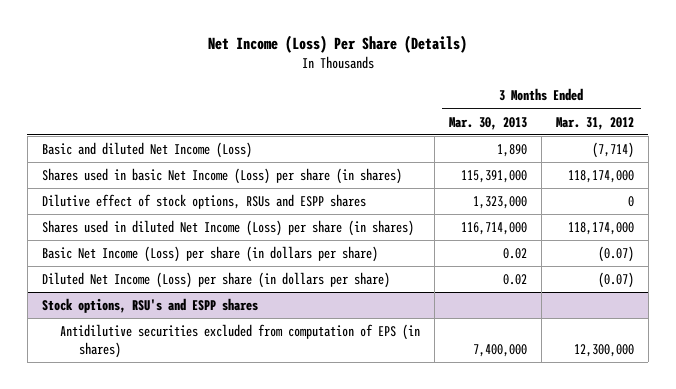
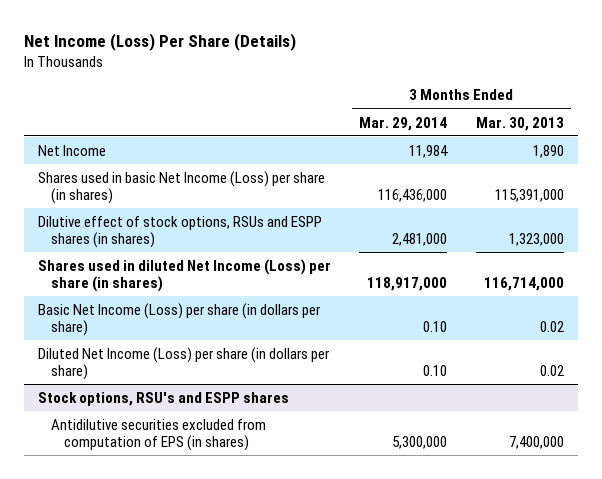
- | 3 Months Ended Mar. 30, 2013 | 3 Months Ended Mar. 31, 2012
+ | 3 Months Ended Mar. 29, 2014 | 3 Months Ended Mar. 30, 2013
- Basic and diluted Net Income (Loss) | 1,890 | (7,714)
+ Net Income | 11,984 | 1,890
- Dilutive effect of stock options, RSUs and ESPP shares | 1,323,000 | 0
+ Dilutive effect of stock options, RSUs and ESPP shares (in shares) | 2,481,000 | 1,323,000

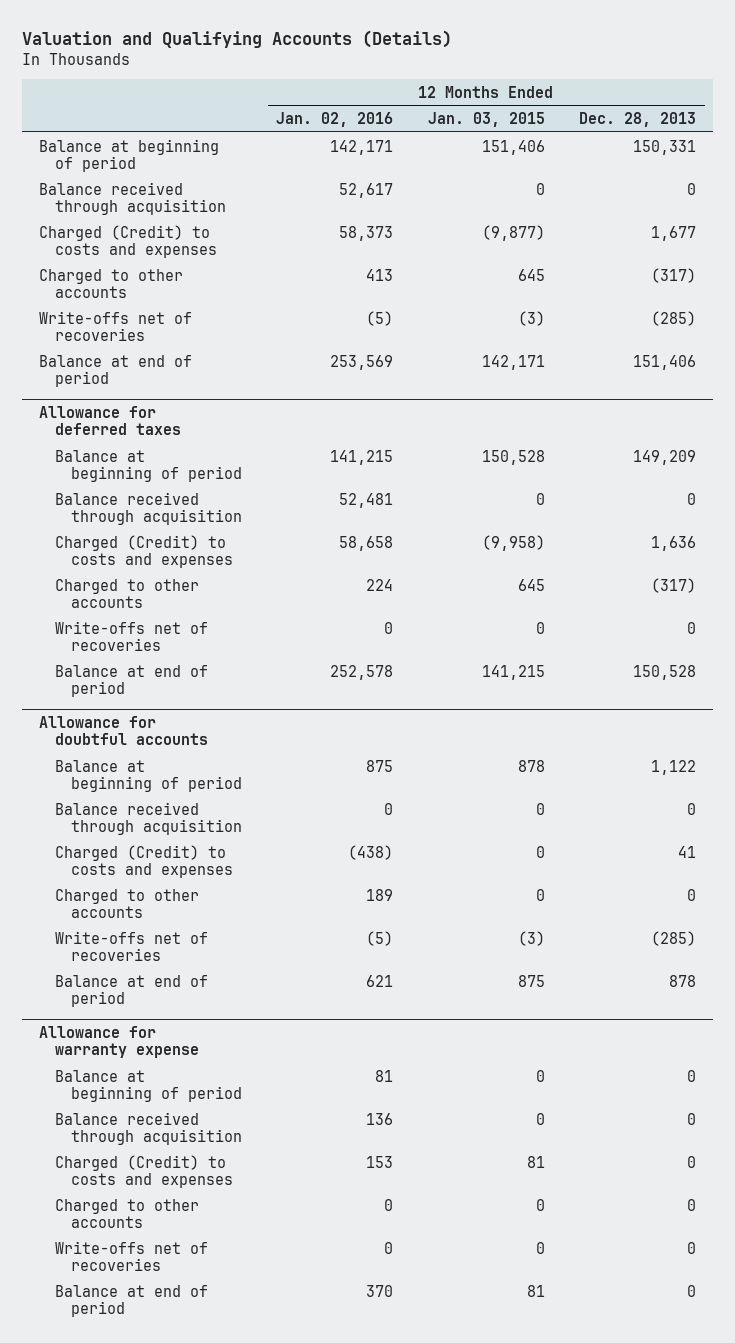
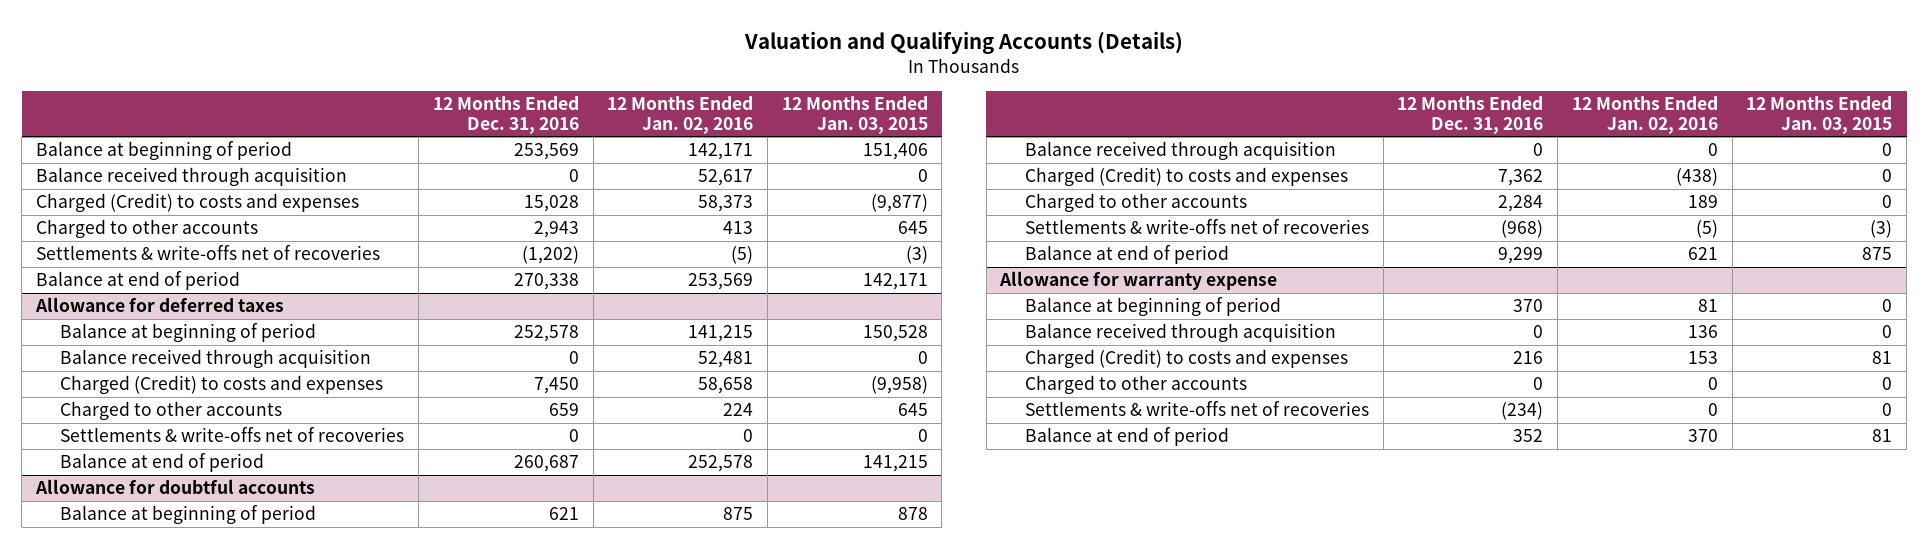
- | 12 Months Ended Jan. 02, 2016 | 12 Months Ended Jan. 03, 2015 | 12 Months Ended Dec. 28, 2013
+ | 12 Months Ended Dec. 31, 2016 | 12 Months Ended Jan. 02, 2016 | 12 Months Ended Jan. 03, 2015
- Write-offs net of recoveries | (5) | (3) | (285)
+ Settlements & write-offs net of recoveries | (1,202) | (5) | (3)
@ Allowance for deferred taxes
- Write-offs net of recoveries | 0 | 0 | 0
+ Settlements & write-offs net of recoveries | 0 | 0 | 0
@ Allowance for doubtful accounts
- Write-offs net of recoveries | (5) | (3) | (285)
+ Settlements & write-offs net of recoveries | (968) | (5) | (3)
@ Allowance for warranty expense
- Write-offs net of recoveries | 0 | 0 | 0
+ Settlements & write-offs net of recoveries | (234) | 0 | 0

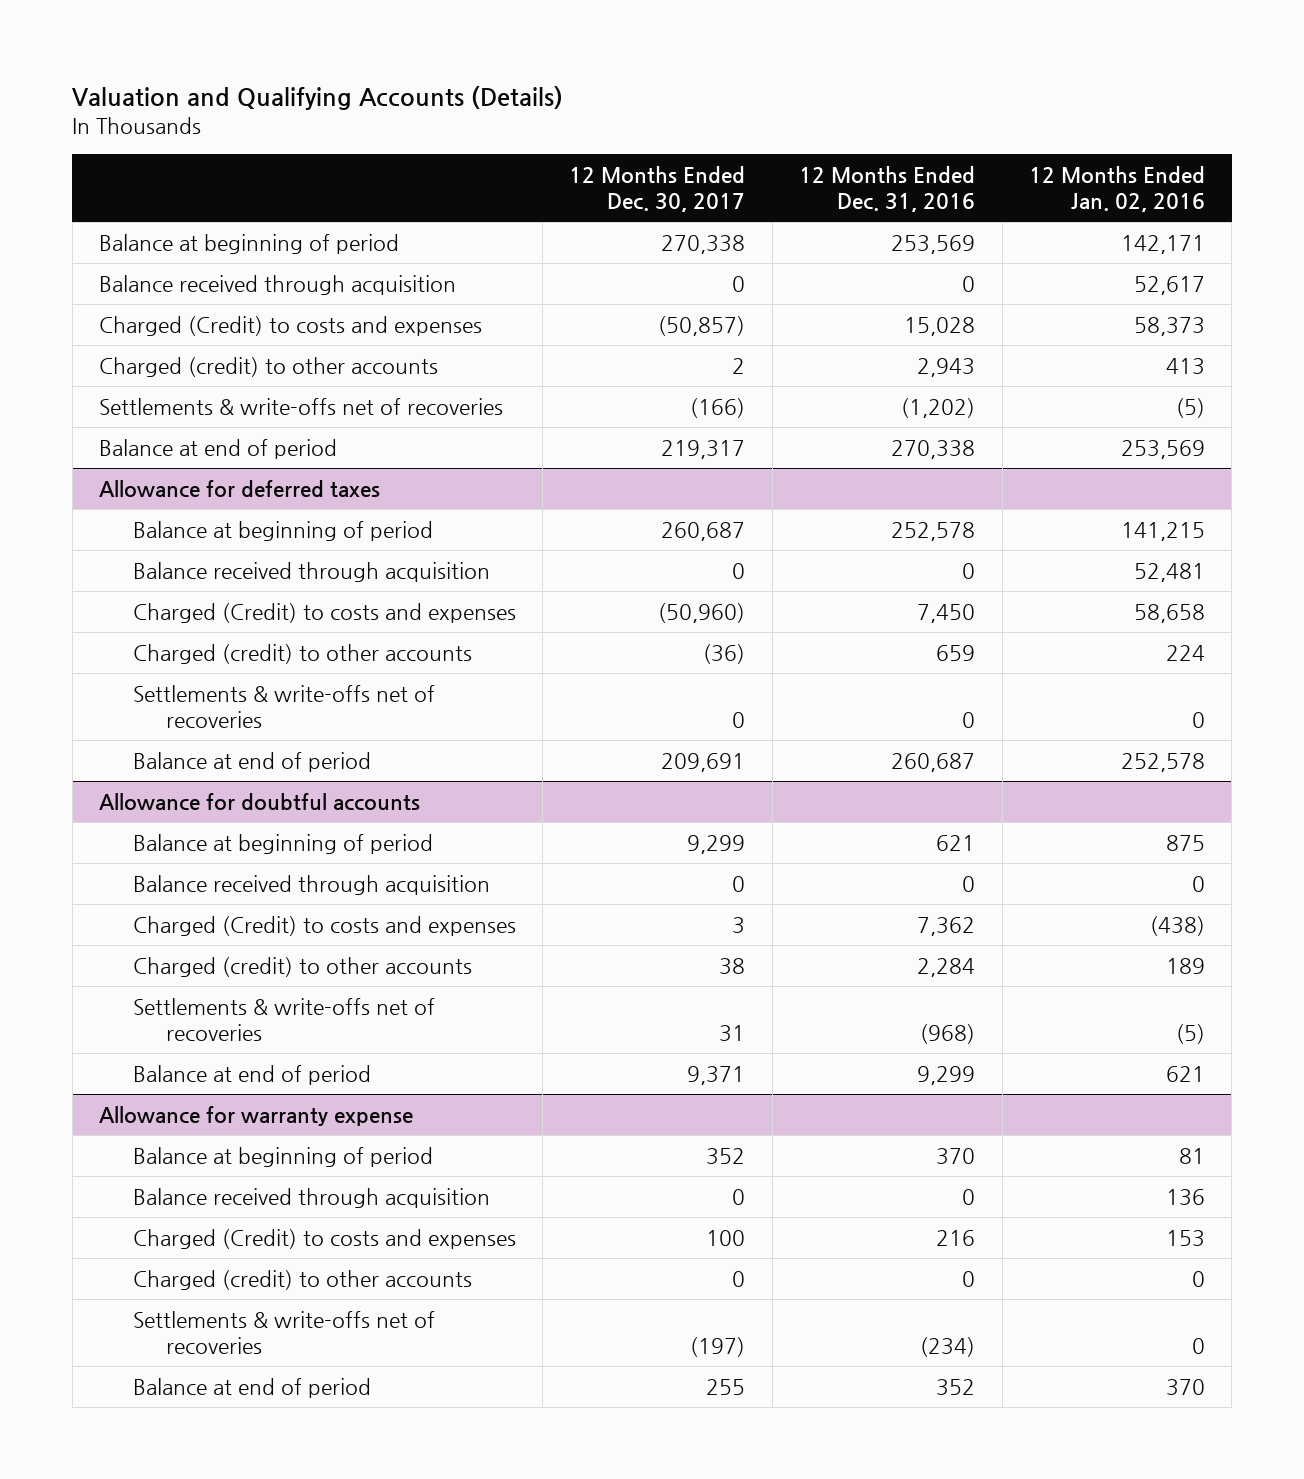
- | 12 Months Ended Dec. 31, 2016 | 12 Months Ended Jan. 02, 2016 | 12 Months Ended Jan. 03, 2015
+ | 12 Months Ended Dec. 30, 2017 | 12 Months Ended Dec. 31, 2016 | 12 Months Ended Jan. 02, 2016
- Charged to other accounts | 2,943 | 413 | 645
+ Charged (credit) to other accounts | 2 | 2,943 | 413
@ Allowance for deferred taxes
- Charged to other accounts | 659 | 224 | 645
+ Charged (credit) to other accounts | (36) | 659 | 224
@ Allowance for doubtful accounts
- Charged to other accounts | 2,284 | 189 | 0
+ Charged (credit) to other accounts | 38 | 2,284 | 189
@ Allowance for warranty expense
- Charged to other accounts | 0 | 0 | 0
+ Charged (credit) to other accounts | 0 | 0 | 0

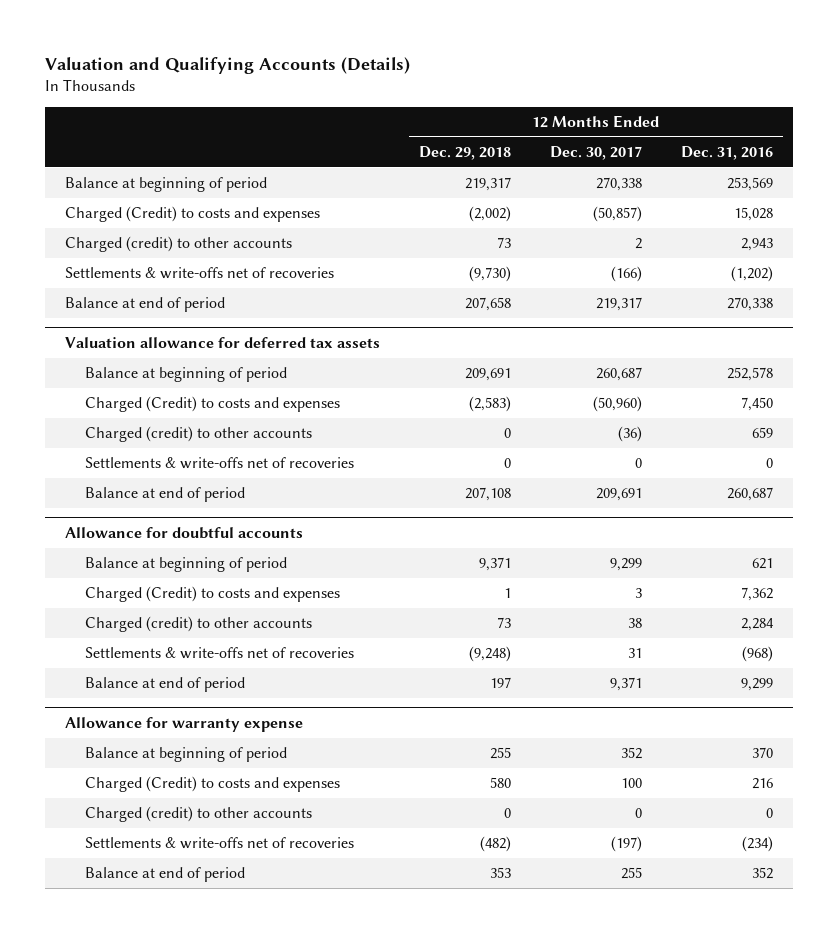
- | 12 Months Ended Dec. 30, 2017 | 12 Months Ended Dec. 31, 2016 | 12 Months Ended Jan. 02, 2016
+ | 12 Months Ended Dec. 29, 2018 | 12 Months Ended Dec. 30, 2017 | 12 Months Ended Dec. 31, 2016
- Balance received through acquisition | 0 | 0 | 52,617
- Allowance for deferred taxes
+ Valuation allowance for deferred tax assets
- Balance received through acquisition | 0 | 0 | 52,481
@ Allowance for doubtful accounts
- Balance received through acquisition | 0 | 0 | 0
@ Allowance for warranty expense
- Balance received through acquisition | 0 | 0 | 136

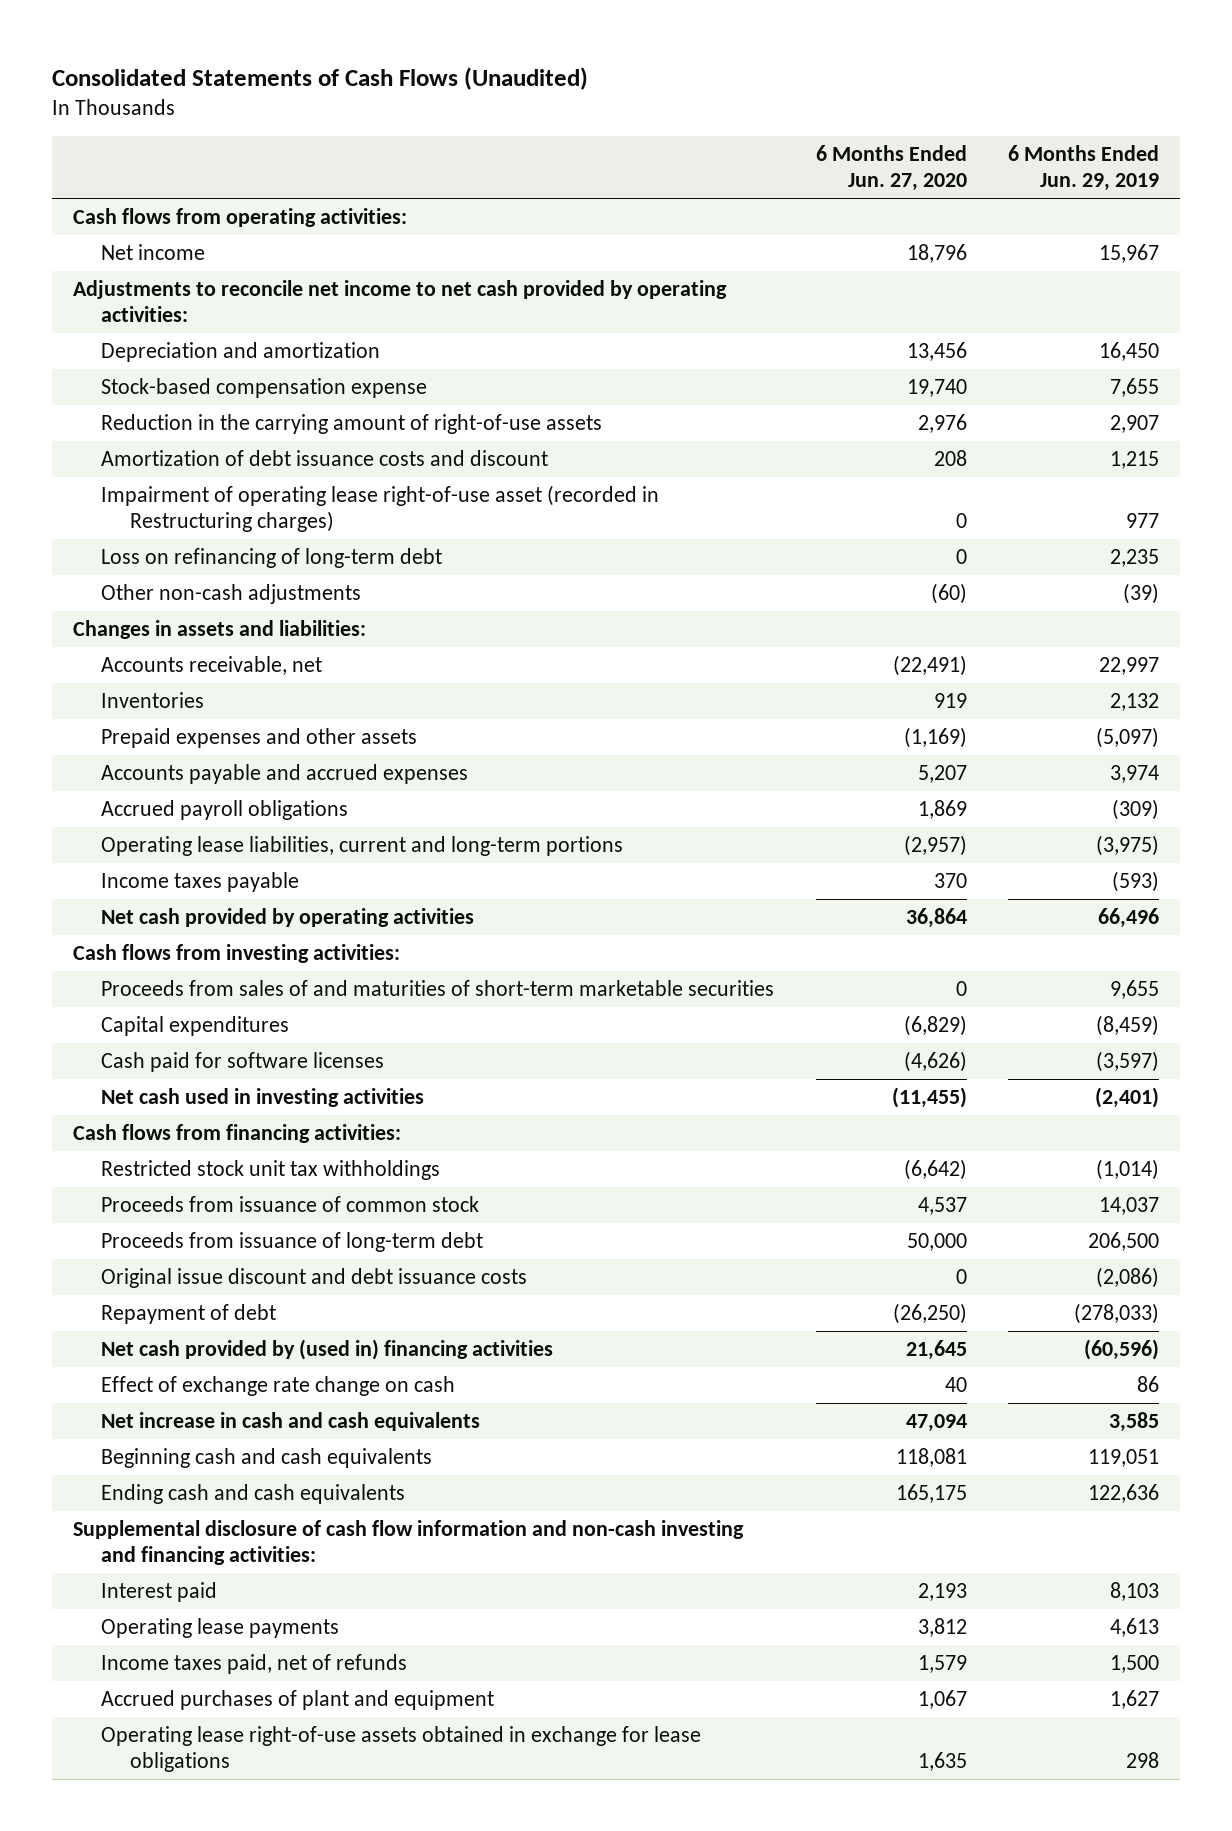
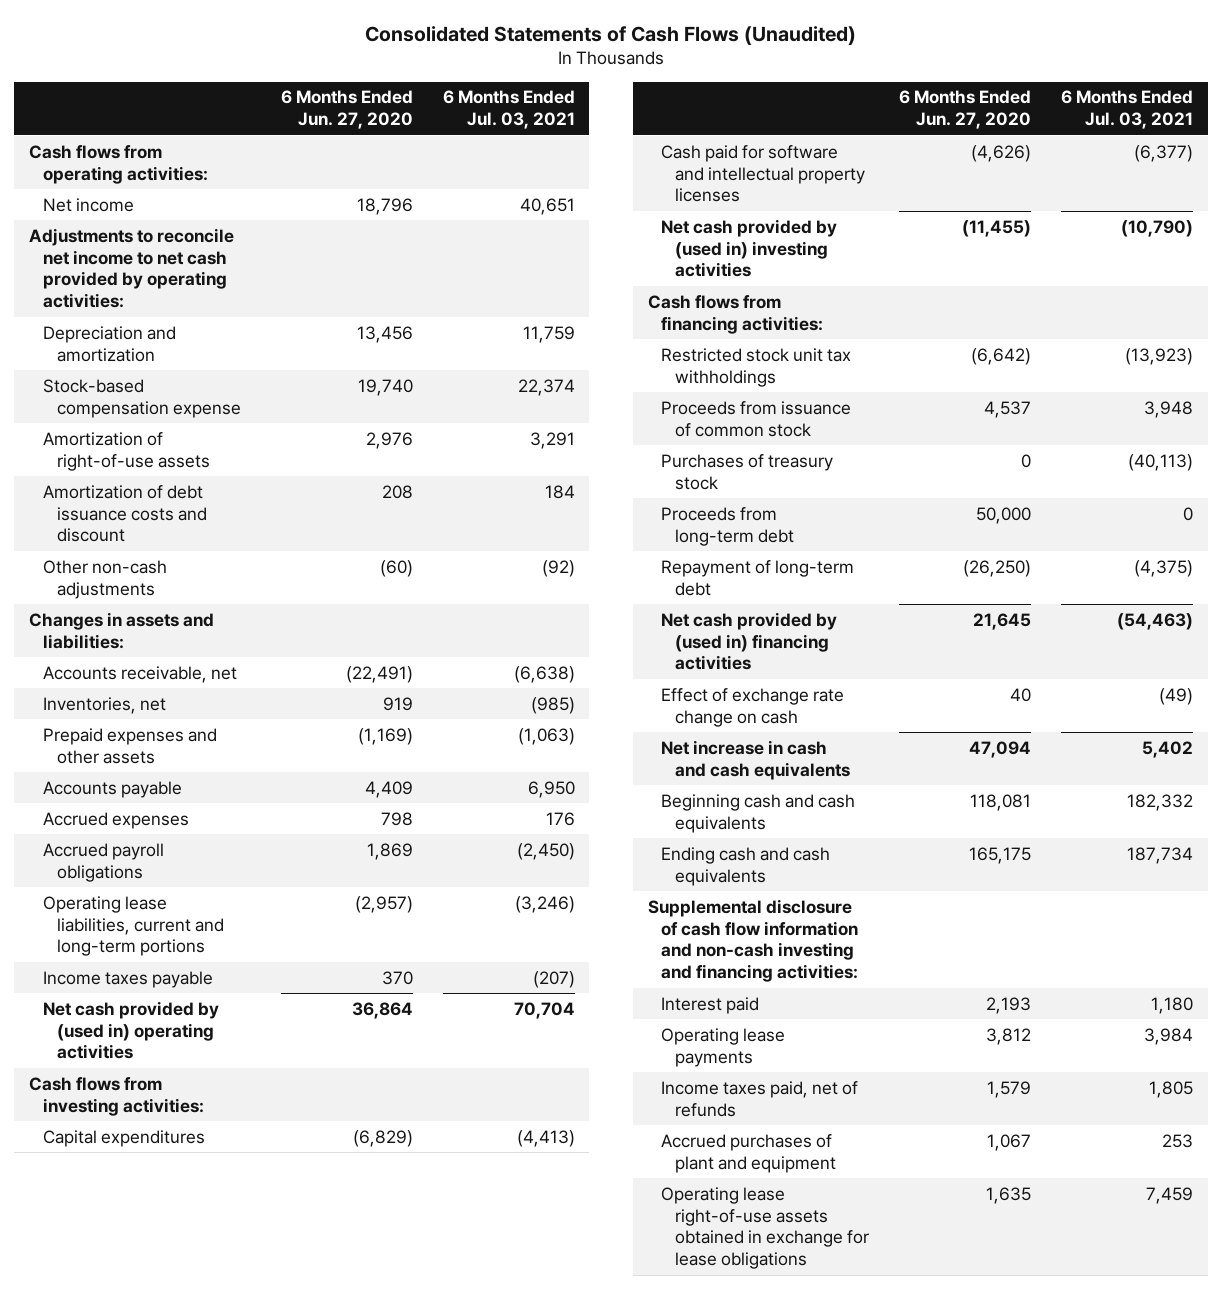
- | 6 Months Ended Jun. 27, 2020 | 6 Months Ended Jun. 29, 2019
+ | 6 Months Ended Jun. 27, 2020 | 6 Months Ended Jul. 03, 2021
- Reduction in the carrying amount of right-of-use assets | 2,976 | 2,907
+ Amortization of right-of-use assets | 2,976 | 3,291
- Impairment of operating lease right-of-use asset (recorded in Restructuring charges) | 0 | 977
- Loss on refinancing of long-term debt | 0 | 2,235
- Inventories | 919 | 2,132
+ Inventories, net | 919 | (985)
- Accounts payable and accrued expenses | 5,207 | 3,974
+ Accounts payable | 4,409 | 6,950
+ Accrued expenses | 798 | 176
- Net cash provided by operating activities | 36,864 | 66,496
+ Net cash provided by (used in) operating activities | 36,864 | 70,704
- Proceeds from sales of and maturities of short-term marketable securities | 0 | 9,655
- Cash paid for software licenses | (4,626) | (3,597)
- Net cash used in investing activities | (11,455) | (2,401)
+ Cash paid for software and intellectual property licenses | (4,626) | (6,377)
+ Net cash provided by (used in) investing activities | (11,455) | (10,790)
- Proceeds from issuance of long-term debt | 50,000 | 206,500
- Original issue discount and debt issuance costs | 0 | (2,086)
- Repayment of debt | (26,250) | (278,033)
+ Purchases of treasury stock | 0 | (40,113)
+ Proceeds from long-term debt | 50,000 | 0
+ Repayment of long-term debt | (26,250) | (4,375)

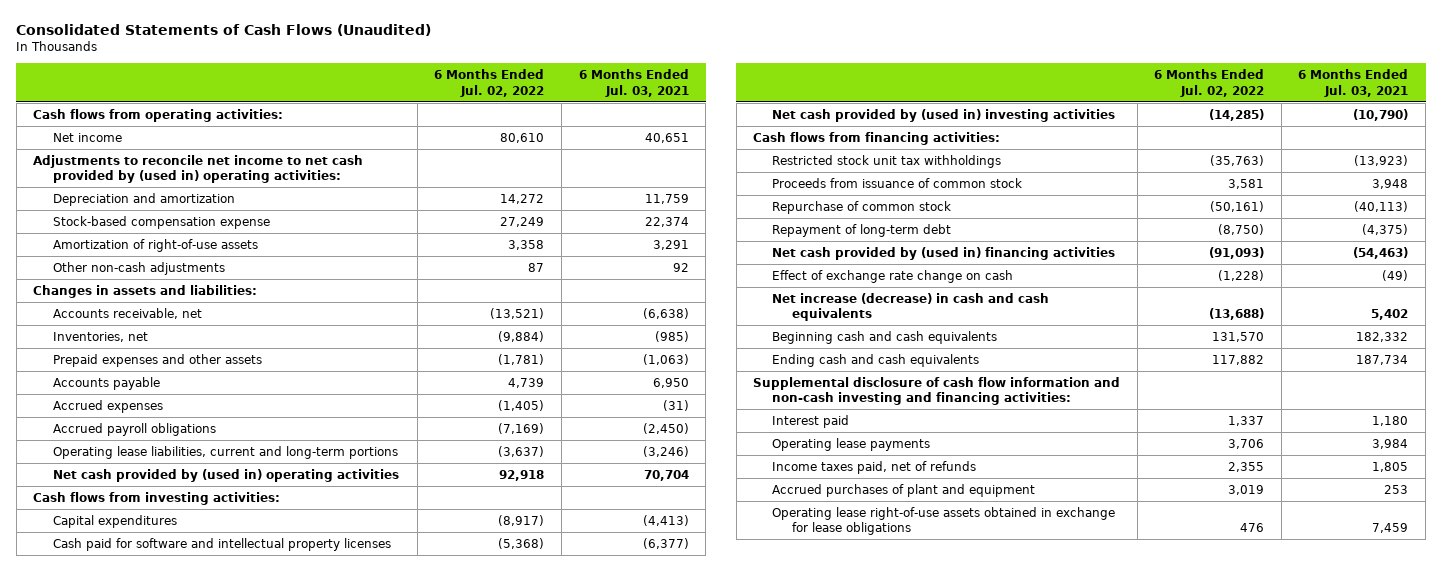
- | 6 Months Ended Jun. 27, 2020 | 6 Months Ended Jul. 03, 2021
+ | 6 Months Ended Jul. 02, 2022 | 6 Months Ended Jul. 03, 2021
- Adjustments to reconcile net income to net cash provided by operating activities:
+ Adjustments to reconcile net income to net cash provided by (used in) operating activities:
- Amortization of debt issuance costs and discount | 208 | 184
- Other non-cash adjustments | (60) | (92)
+ Other non-cash adjustments | 87 | 92
- Accrued expenses | 798 | 176
+ Accrued expenses | (1,405) | (31)
- Income taxes payable | 370 | (207)
- Purchases of treasury stock | 0 | (40,113)
- Proceeds from long-term debt | 50,000 | 0
+ Repurchase of common stock | (50,161) | (40,113)
- Net increase in cash and cash equivalents | 47,094 | 5,402
+ Net increase (decrease) in cash and cash equivalents | (13,688) | 5,402

